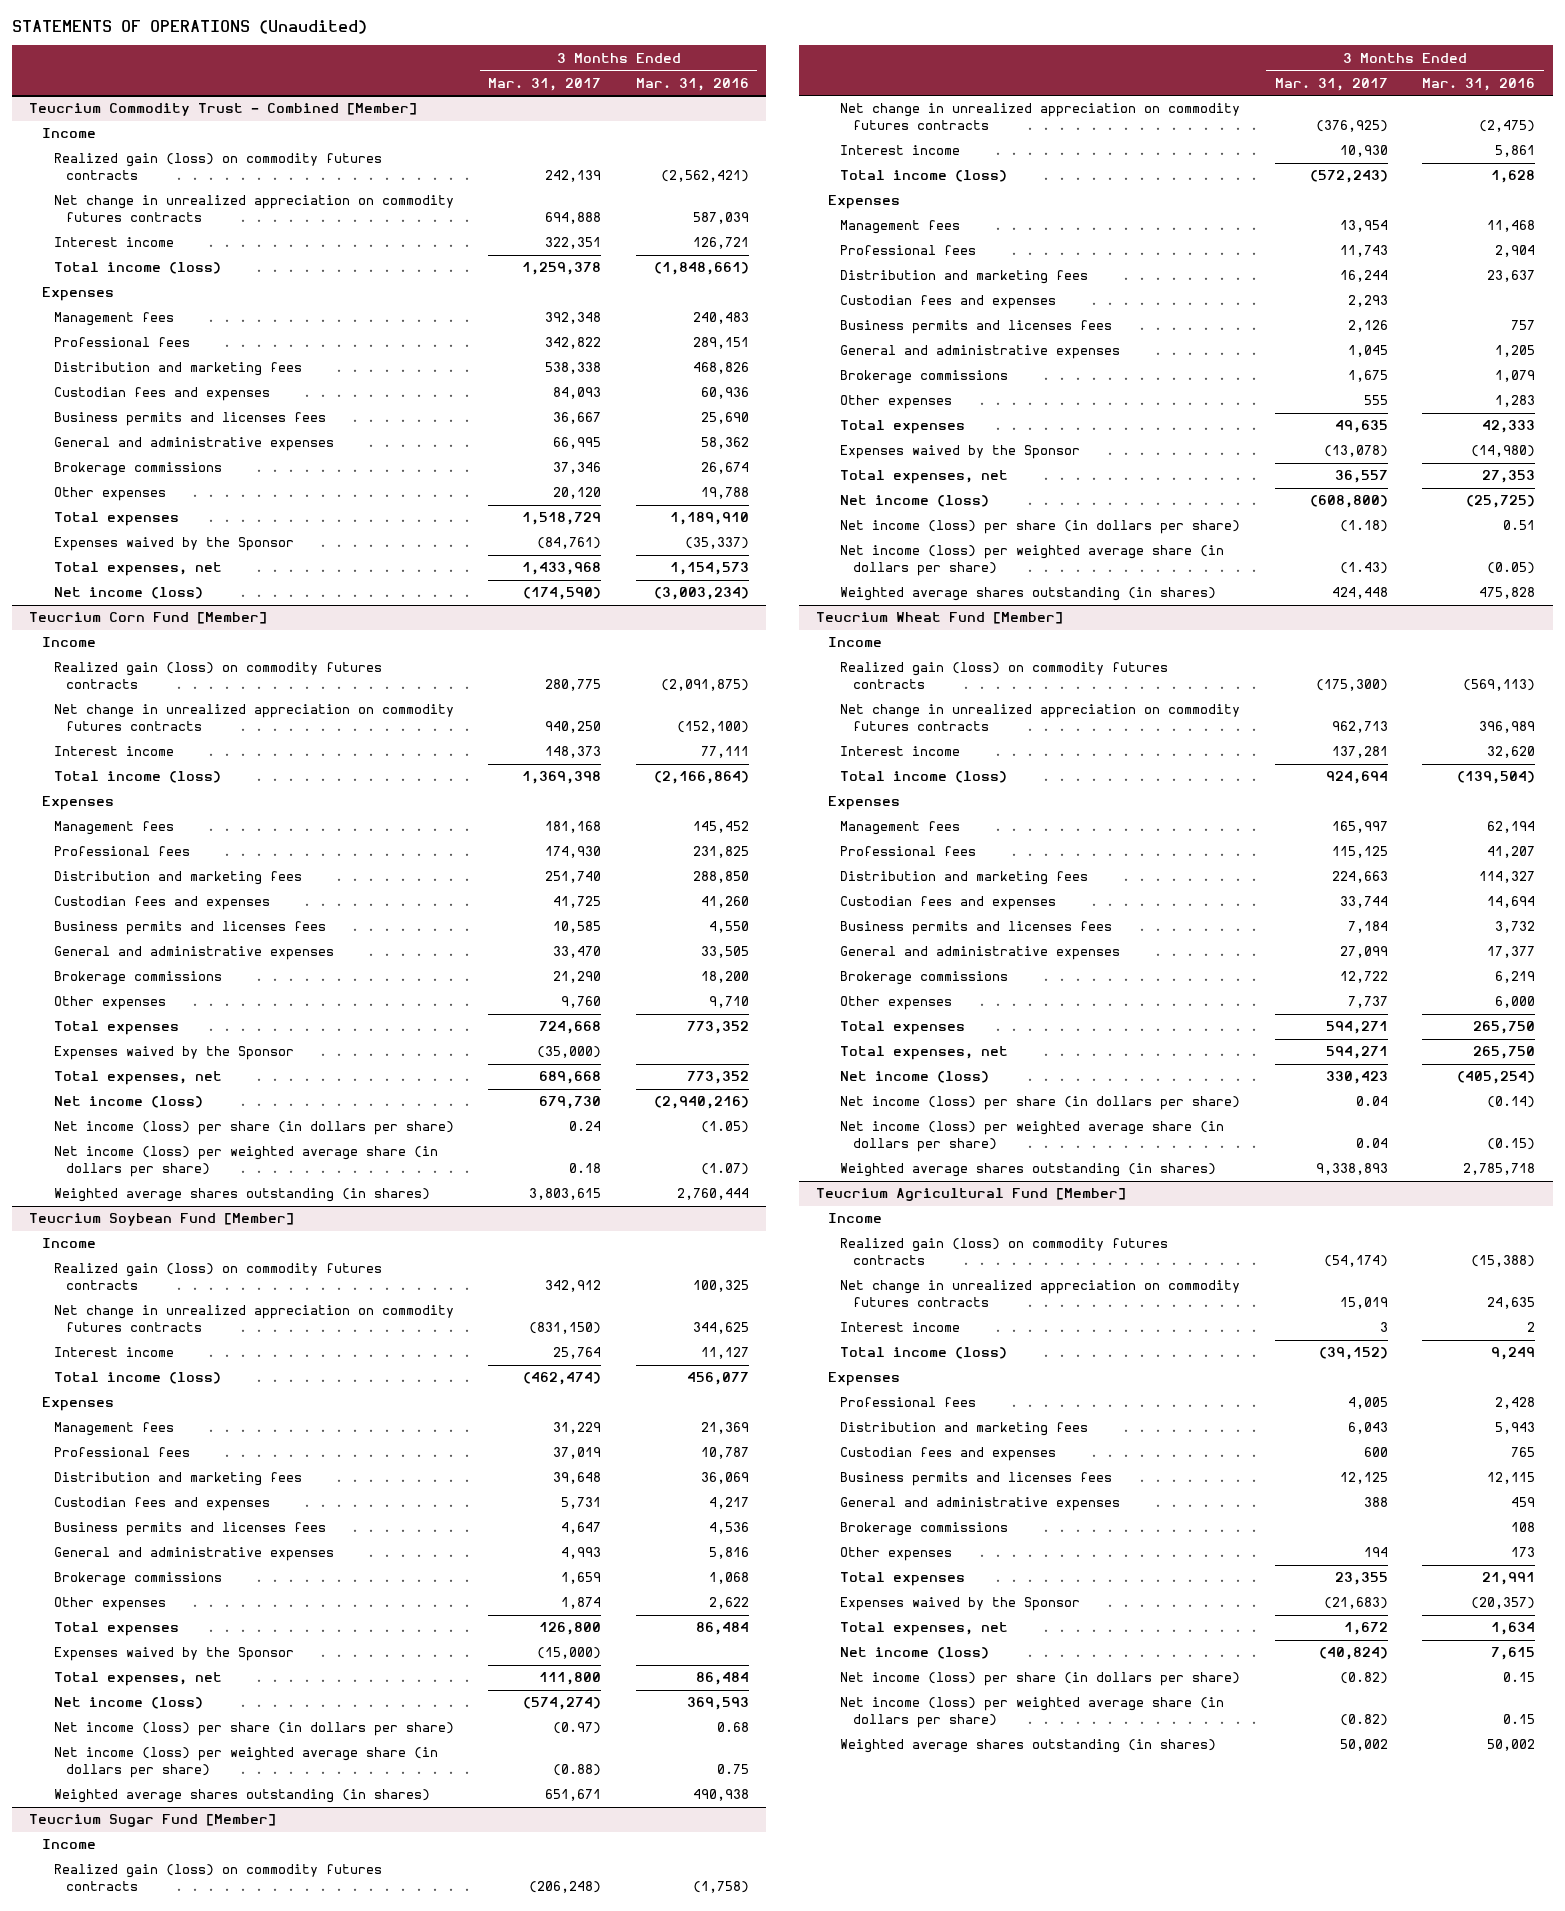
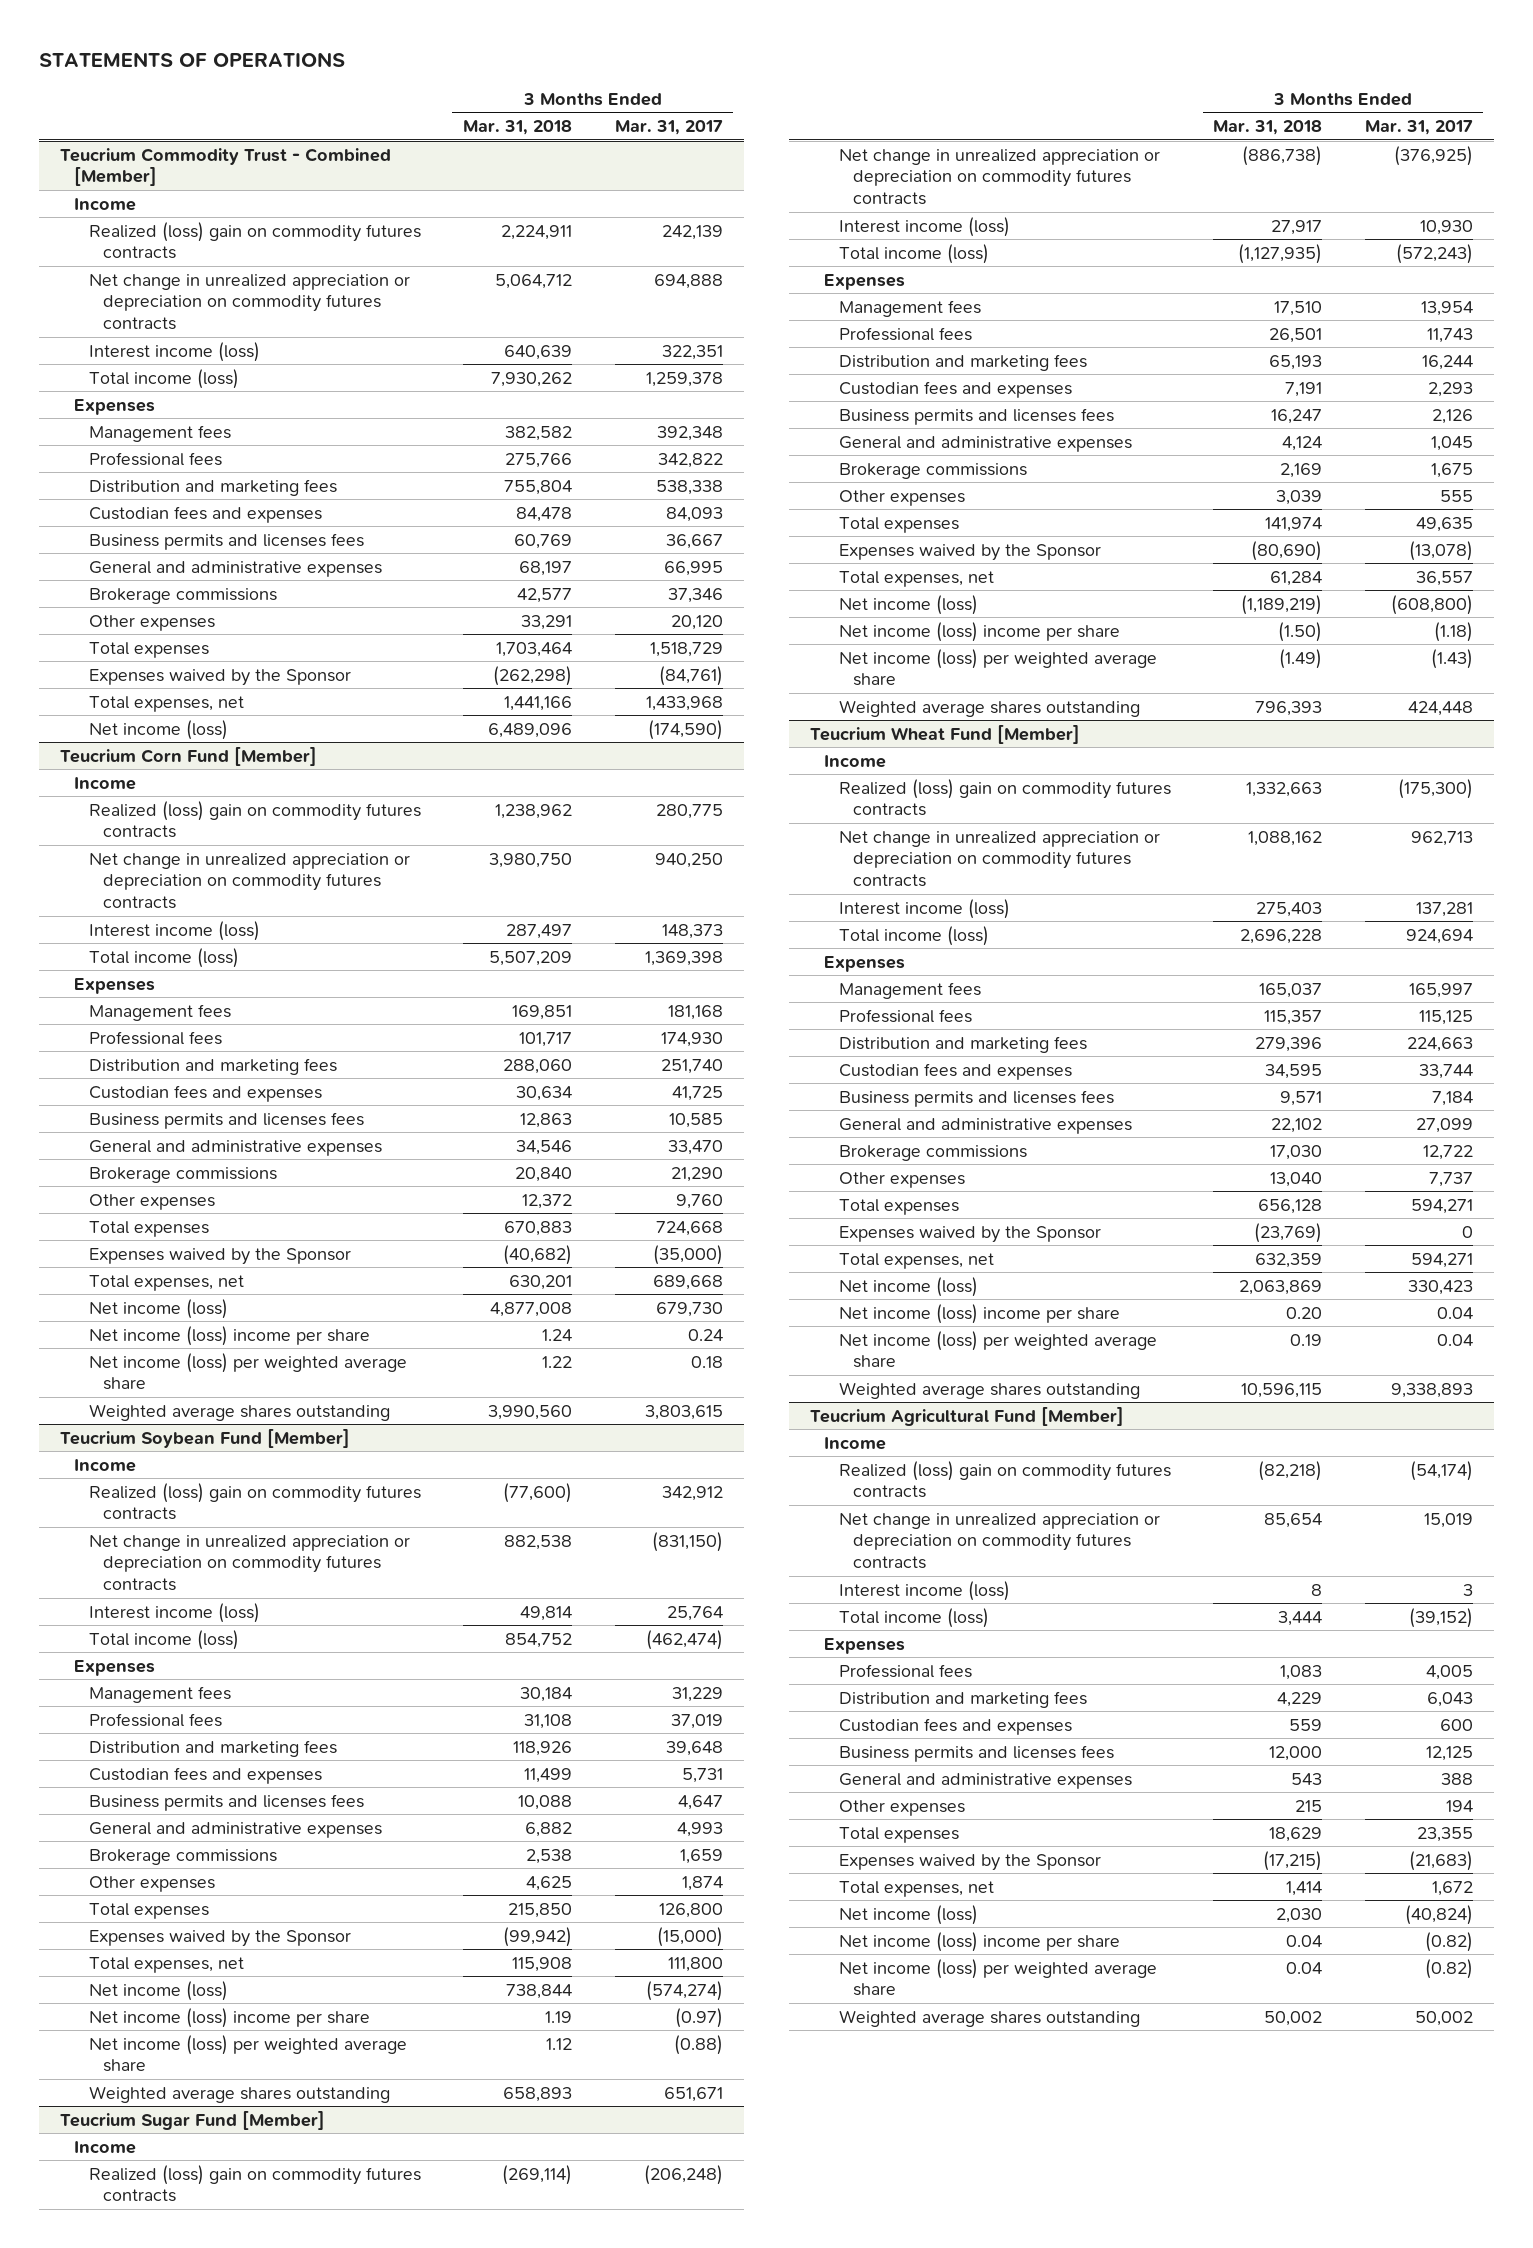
- STATEMENTS OF OPERATIONS (Unaudited)
+ STATEMENTS OF OPERATIONS
- | 3 Months Ended Mar. 31, 2017 | 3 Months Ended Mar. 31, 2016
+ | 3 Months Ended Mar. 31, 2018 | 3 Months Ended Mar. 31, 2017
@ Teucrium Commodity Trust - Combined [Member]
- Realized gain (loss) on commodity futures contracts | 242,139 | (2,562,421)
- Net change in unrealized appreciation on commodity futures contracts | 694,888 | 587,039
- Interest income | 322,351 | 126,721
+ Realized (loss) gain on commodity futures contracts | 2,224,911 | 242,139
+ Net change in unrealized appreciation or depreciation on commodity futures contracts | 5,064,712 | 694,888
+ Interest income (loss) | 640,639 | 322,351
@ Teucrium Corn Fund [Member]
- Realized gain (loss) on commodity futures contracts | 280,775 | (2,091,875)
- Net change in unrealized appreciation on commodity futures contracts | 940,250 | (152,100)
- Interest income | 148,373 | 77,111
+ Realized (loss) gain on commodity futures contracts | 1,238,962 | 280,775
+ Net change in unrealized appreciation or depreciation on commodity futures contracts | 3,980,750 | 940,250
+ Interest income (loss) | 287,497 | 148,373
- Net income (loss) per share (in dollars per share) | 0.24 | (1.05)
- Net income (loss) per weighted average share (in dollars per share) | 0.18 | (1.07)
- Weighted average shares outstanding (in shares) | 3,803,615 | 2,760,444
+ Net income (loss) income per share | 1.24 | 0.24
+ Net income (loss) per weighted average share | 1.22 | 0.18
+ Weighted average shares outstanding | 3,990,560 | 3,803,615
@ Teucrium Soybean Fund [Member]
- Realized gain (loss) on commodity futures contracts | 342,912 | 100,325
- Net change in unrealized appreciation on commodity futures contracts | (831,150) | 344,625
- Interest income | 25,764 | 11,127
+ Realized (loss) gain on commodity futures contracts | (77,600) | 342,912
+ Net change in unrealized appreciation or depreciation on commodity futures contracts | 882,538 | (831,150)
+ Interest income (loss) | 49,814 | 25,764
- Net income (loss) per share (in dollars per share) | (0.97) | 0.68
- Net income (loss) per weighted average share (in dollars per share) | (0.88) | 0.75
- Weighted average shares outstanding (in shares) | 651,671 | 490,938
+ Net income (loss) income per share | 1.19 | (0.97)
+ Net income (loss) per weighted average share | 1.12 | (0.88)
+ Weighted average shares outstanding | 658,893 | 651,671
@ Teucrium Sugar Fund [Member]
- Realized gain (loss) on commodity futures contracts | (206,248) | (1,758)
- Net change in unrealized appreciation on commodity futures contracts | (376,925) | (2,475)
- Interest income | 10,930 | 5,861
+ Realized (loss) gain on commodity futures contracts | (269,114) | (206,248)
+ Net change in unrealized appreciation or depreciation on commodity futures contracts | (886,738) | (376,925)
+ Interest income (loss) | 27,917 | 10,930
- Net income (loss) per share (in dollars per share) | (1.18) | 0.51
- Net income (loss) per weighted average share (in dollars per share) | (1.43) | (0.05)
- Weighted average shares outstanding (in shares) | 424,448 | 475,828
+ Net income (loss) income per share | (1.50) | (1.18)
+ Net income (loss) per weighted average share | (1.49) | (1.43)
+ Weighted average shares outstanding | 796,393 | 424,448
@ Teucrium Wheat Fund [Member]
- Realized gain (loss) on commodity futures contracts | (175,300) | (569,113)
- Net change in unrealized appreciation on commodity futures contracts | 962,713 | 396,989
- Interest income | 137,281 | 32,620
+ Realized (loss) gain on commodity futures contracts | 1,332,663 | (175,300)
+ Net change in unrealized appreciation or depreciation on commodity futures contracts | 1,088,162 | 962,713
+ Interest income (loss) | 275,403 | 137,281
+ Expenses waived by the Sponsor | (23,769) | 0
- Net income (loss) per share (in dollars per share) | 0.04 | (0.14)
- Net income (loss) per weighted average share (in dollars per share) | 0.04 | (0.15)
- Weighted average shares outstanding (in shares) | 9,338,893 | 2,785,718
+ Net income (loss) income per share | 0.20 | 0.04
+ Net income (loss) per weighted average share | 0.19 | 0.04
+ Weighted average shares outstanding | 10,596,115 | 9,338,893
@ Teucrium Agricultural Fund [Member]
- Realized gain (loss) on commodity futures contracts | (54,174) | (15,388)
- Net change in unrealized appreciation on commodity futures contracts | 15,019 | 24,635
- Interest income | 3 | 2
+ Realized (loss) gain on commodity futures contracts | (82,218) | (54,174)
+ Net change in unrealized appreciation or depreciation on commodity futures contracts | 85,654 | 15,019
+ Interest income (loss) | 8 | 3
- Brokerage commissions | | 108
- Net income (loss) per share (in dollars per share) | (0.82) | 0.15
- Net income (loss) per weighted average share (in dollars per share) | (0.82) | 0.15
- Weighted average shares outstanding (in shares) | 50,002 | 50,002
+ Net income (loss) income per share | 0.04 | (0.82)
+ Net income (loss) per weighted average share | 0.04 | (0.82)
+ Weighted average shares outstanding | 50,002 | 50,002

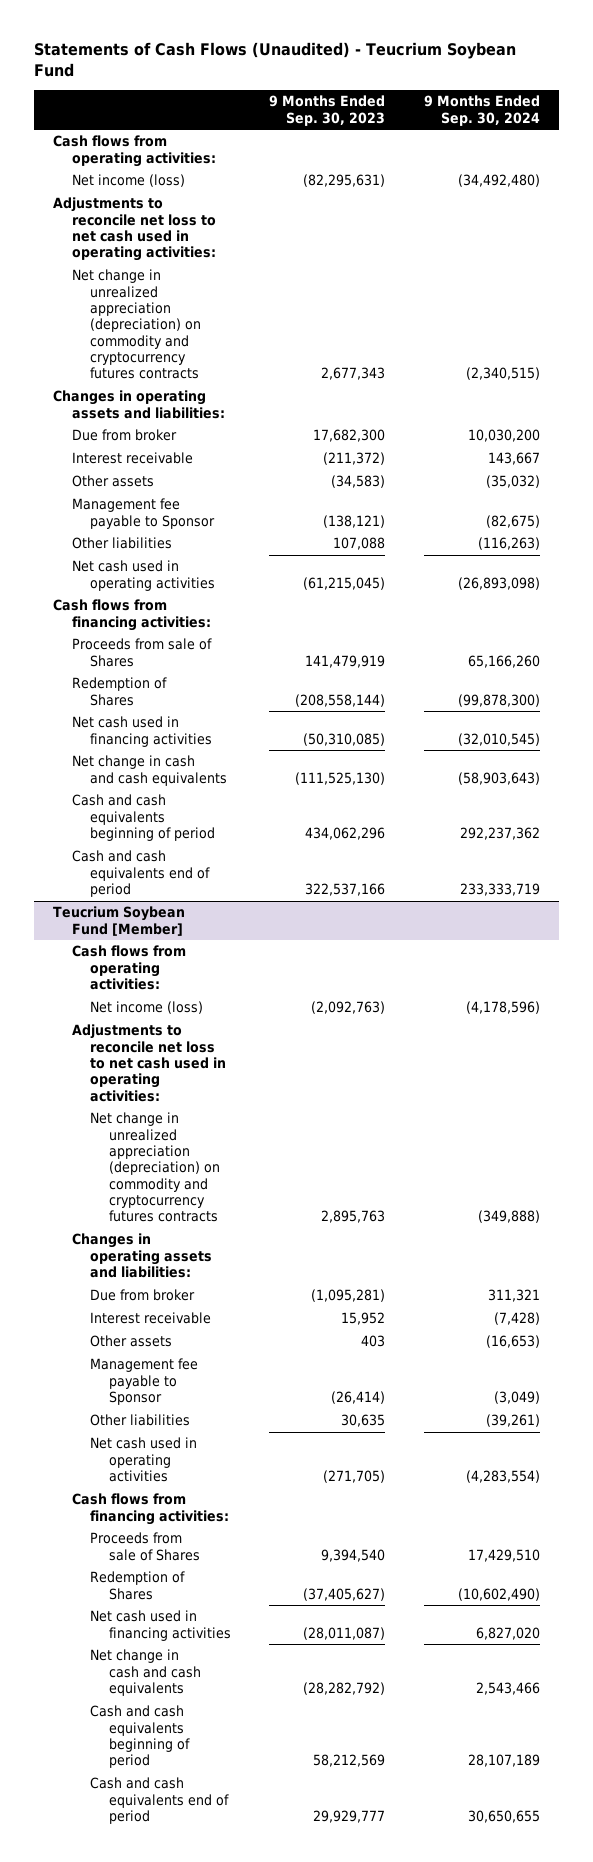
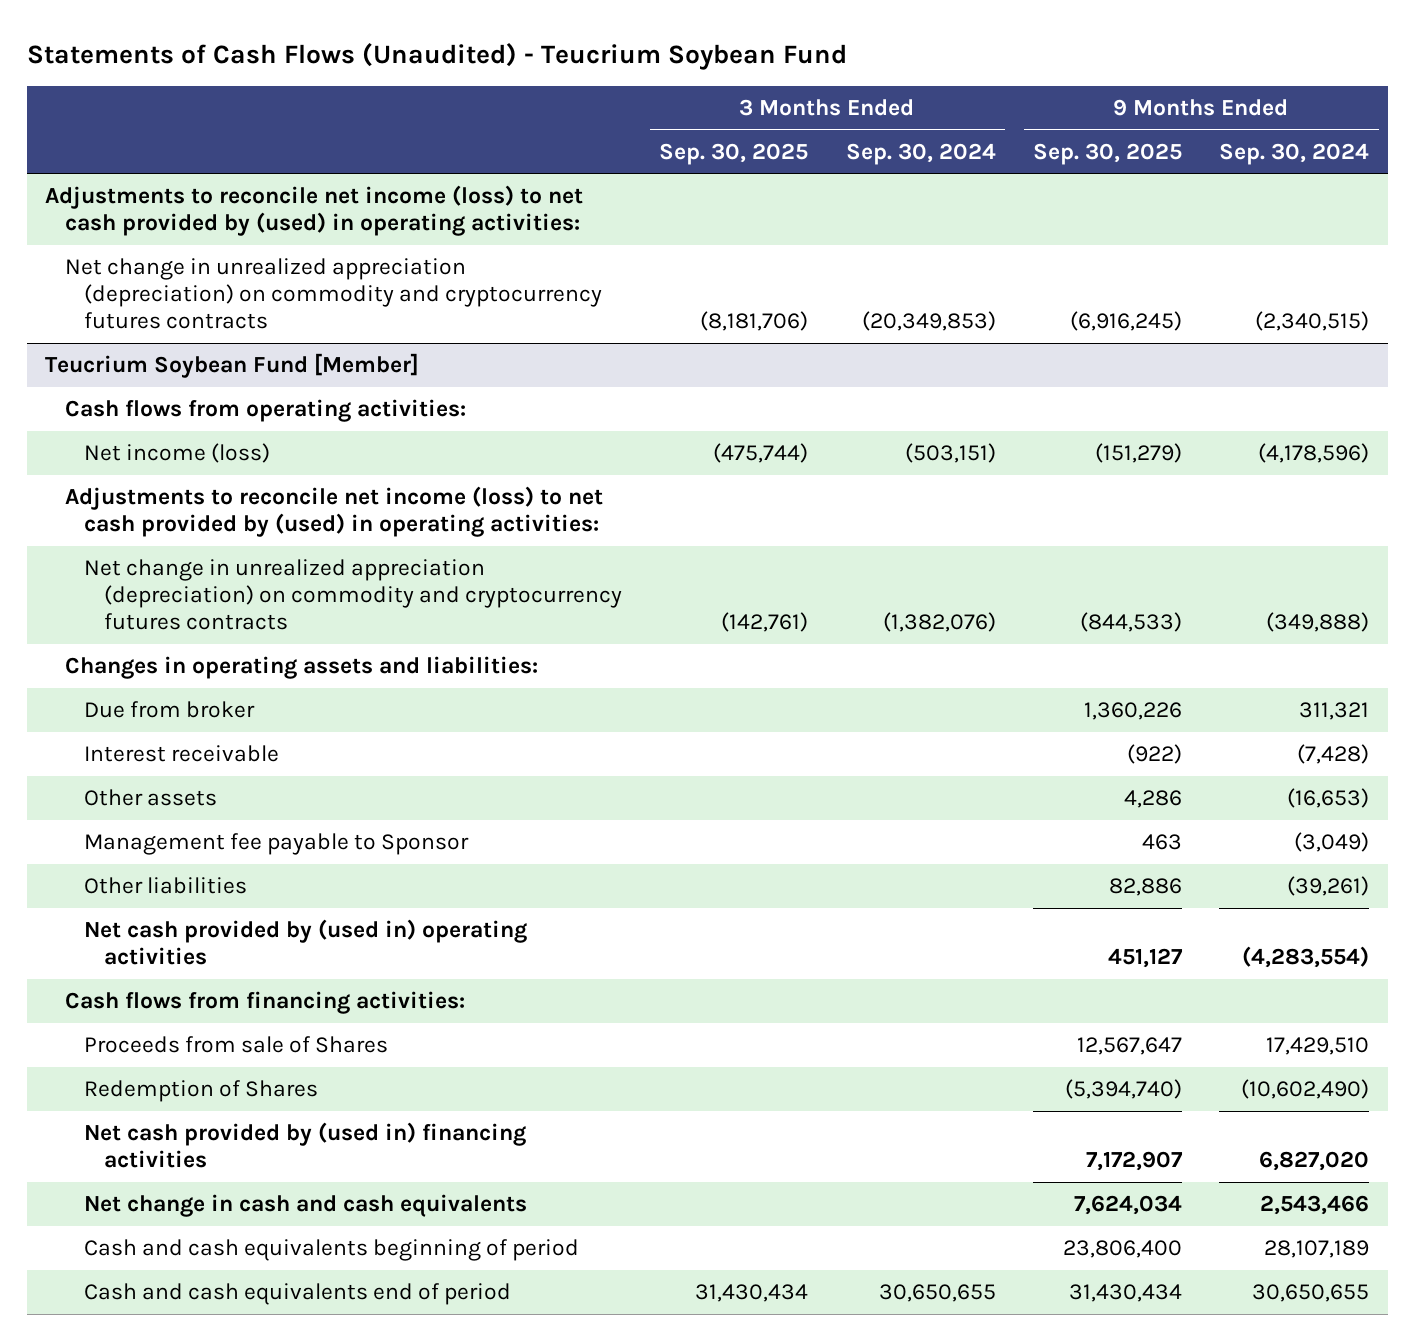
- | 9 Months Ended Sep. 30, 2023 | 9 Months Ended Sep. 30, 2024
+ | 3 Months Ended Sep. 30, 2025 | 3 Months Ended Sep. 30, 2024 | 9 Months Ended Sep. 30, 2025 | 9 Months Ended Sep. 30, 2024
- Cash flows from operating activities:
- Net income (loss) | (82,295,631) | (34,492,480)
- Adjustments to reconcile net loss to net cash used in operating activities:
+ Adjustments to reconcile net income (loss) to net cash provided by (used) in operating activities:
- Changes in operating assets and liabilities:
- Due from broker | 17,682,300 | 10,030,200
- Interest receivable | (211,372) | 143,667
- Other assets | (34,583) | (35,032)
- Management fee payable to Sponsor | (138,121) | (82,675)
- Other liabilities | 107,088 | (116,263)
- Net cash used in operating activities | (61,215,045) | (26,893,098)
- Cash flows from financing activities:
- Proceeds from sale of Shares | 141,479,919 | 65,166,260
- Redemption of Shares | (208,558,144) | (99,878,300)
- Net cash used in financing activities | (50,310,085) | (32,010,545)
- Net change in cash and cash equivalents | (111,525,130) | (58,903,643)
- Cash and cash equivalents beginning of period | 434,062,296 | 292,237,362
- Cash and cash equivalents end of period | 322,537,166 | 233,333,719
@ Teucrium Soybean Fund [Member]
- Adjustments to reconcile net loss to net cash used in operating activities:
+ Adjustments to reconcile net income (loss) to net cash provided by (used) in operating activities:
- Net cash used in operating activities | (271,705) | (4,283,554)
+ Net cash provided by (used in) operating activities | | | 451,127 | (4,283,554)
- Net cash used in financing activities | (28,011,087) | 6,827,020
+ Net cash provided by (used in) financing activities | | | 7,172,907 | 6,827,020

